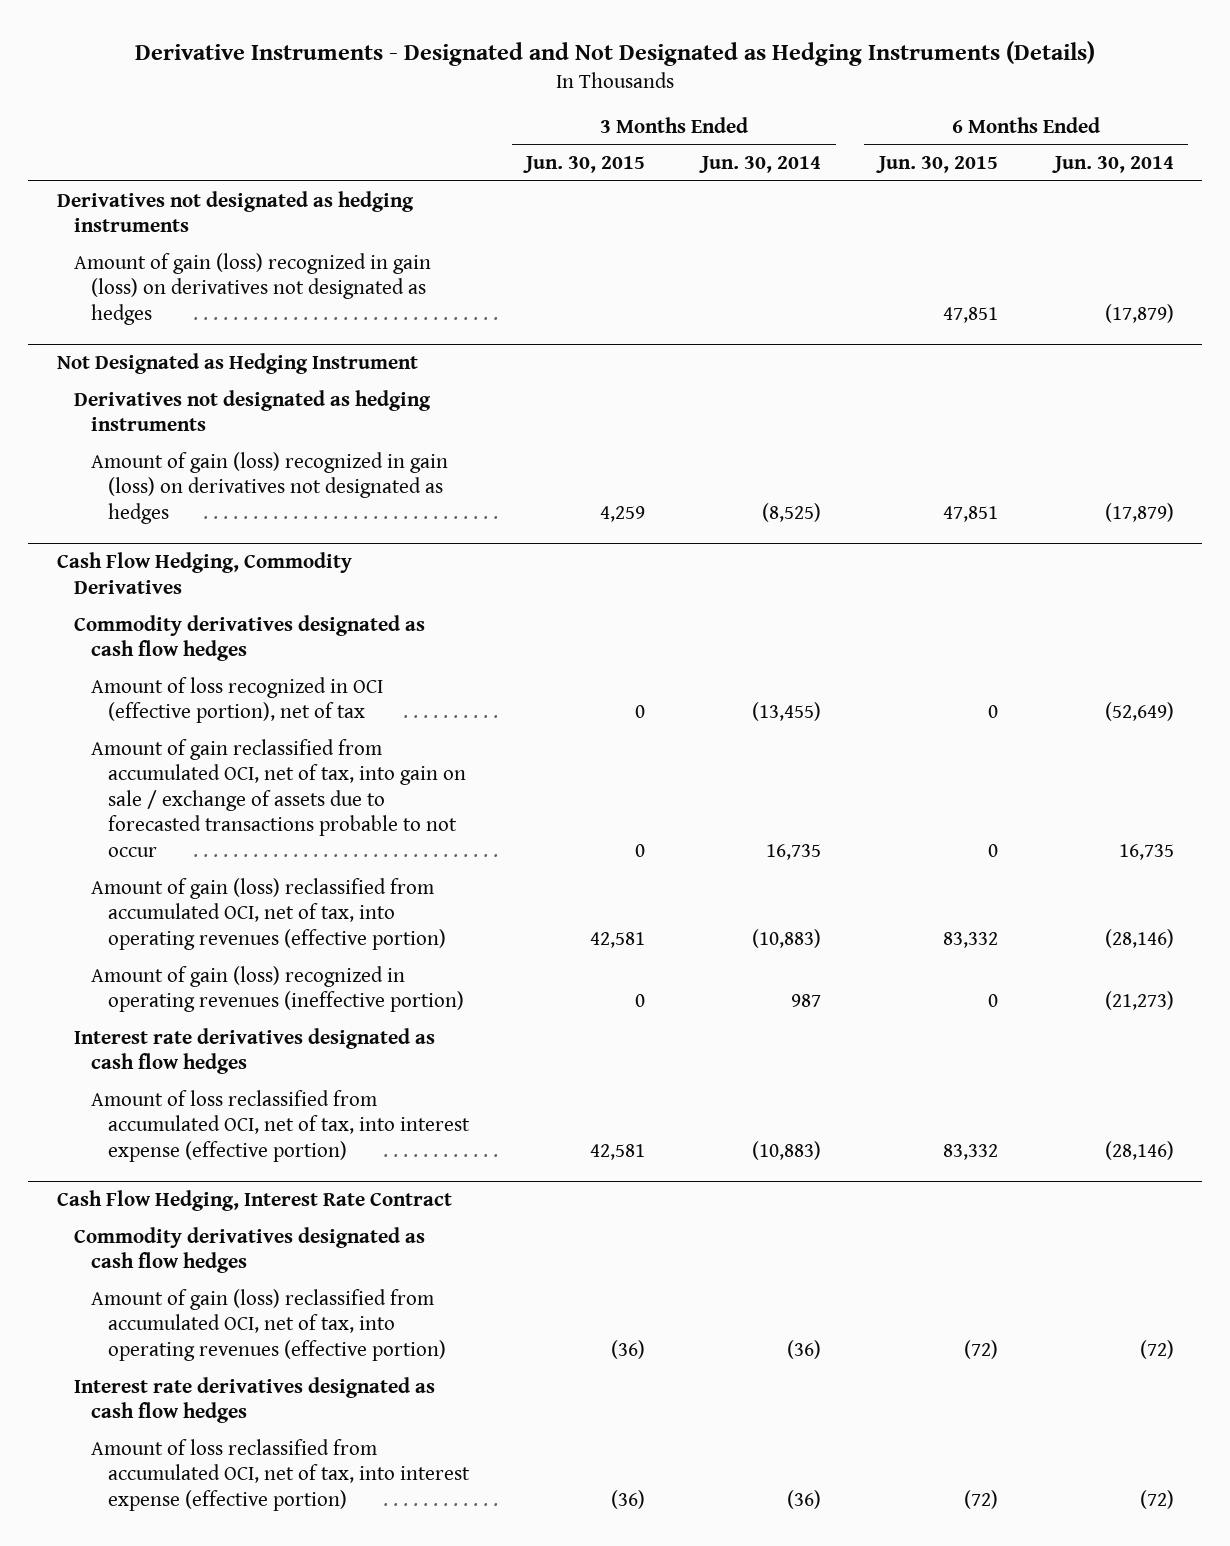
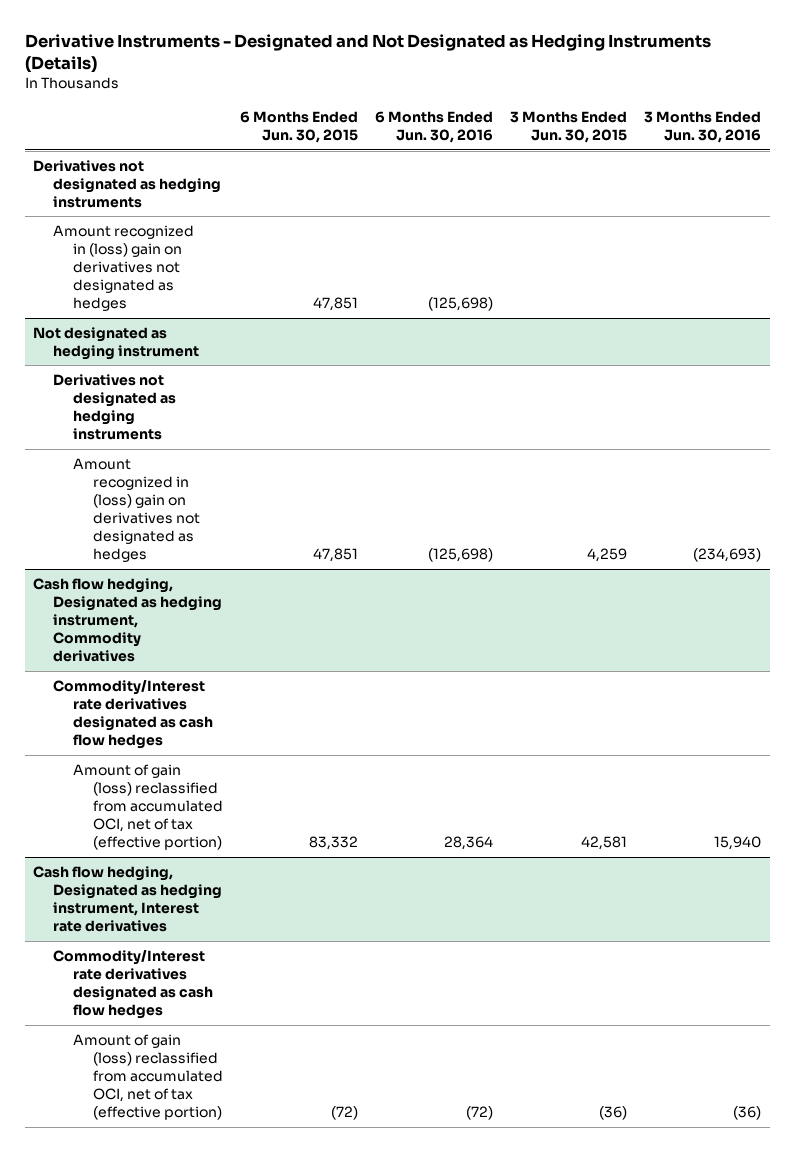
- | 3 Months Ended Jun. 30, 2015 | 3 Months Ended Jun. 30, 2014 | 6 Months Ended Jun. 30, 2015 | 6 Months Ended Jun. 30, 2014
+ | 6 Months Ended Jun. 30, 2015 | 6 Months Ended Jun. 30, 2016 | 3 Months Ended Jun. 30, 2015 | 3 Months Ended Jun. 30, 2016
- Amount of gain (loss) recognized in gain (loss) on derivatives not designated as hedges | | | 47,851 | (17,879)
- Not Designated as Hedging Instrument
+ Amount recognized in (loss) gain on derivatives not designated as hedges | 47,851 | (125,698) | |
+ Not designated as hedging instrument
- Amount of gain (loss) recognized in gain (loss) on derivatives not designated as hedges | 4,259 | (8,525) | 47,851 | (17,879)
- Cash Flow Hedging, Commodity Derivatives
- Commodity derivatives designated as cash flow hedges
- Amount of loss recognized in OCI (effective portion), net of tax | 0 | (13,455) | 0 | (52,649)
- Amount of gain reclassified from accumulated OCI, net of tax, into gain on sale / exchange of assets due to forecasted transactions probable to not occur | 0 | 16,735 | 0 | 16,735
- Amount of gain (loss) reclassified from accumulated OCI, net of tax, into operating revenues (effective portion) | 42,581 | (10,883) | 83,332 | (28,146)
- Amount of gain (loss) recognized in operating revenues (ineffective portion) | 0 | 987 | 0 | (21,273)
- Interest rate derivatives designated as cash flow hedges
- Amount of loss reclassified from accumulated OCI, net of tax, into interest expense (effective portion) | 42,581 | (10,883) | 83,332 | (28,146)
- Cash Flow Hedging, Interest Rate Contract
- Commodity derivatives designated as cash flow hedges
- Amount of gain (loss) reclassified from accumulated OCI, net of tax, into operating revenues (effective portion) | (36) | (36) | (72) | (72)
- Interest rate derivatives designated as cash flow hedges
- Amount of loss reclassified from accumulated OCI, net of tax, into interest expense (effective portion) | (36) | (36) | (72) | (72)
+ Amount recognized in (loss) gain on derivatives not designated as hedges | 47,851 | (125,698) | 4,259 | (234,693)
+ Cash flow hedging, Designated as hedging instrument, Commodity derivatives
+ Commodity/Interest rate derivatives designated as cash flow hedges
+ Amount of gain (loss) reclassified from accumulated OCI, net of tax (effective portion) | 83,332 | 28,364 | 42,581 | 15,940
+ Cash flow hedging, Designated as hedging instrument, Interest rate derivatives
+ Commodity/Interest rate derivatives designated as cash flow hedges
+ Amount of gain (loss) reclassified from accumulated OCI, net of tax (effective portion) | (72) | (72) | (36) | (36)

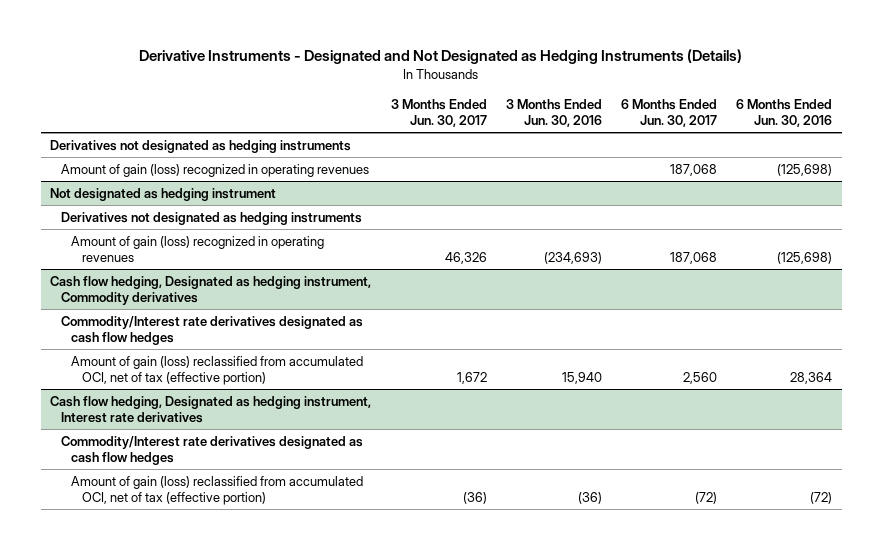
- | 6 Months Ended Jun. 30, 2015 | 6 Months Ended Jun. 30, 2016 | 3 Months Ended Jun. 30, 2015 | 3 Months Ended Jun. 30, 2016
+ | 3 Months Ended Jun. 30, 2017 | 3 Months Ended Jun. 30, 2016 | 6 Months Ended Jun. 30, 2017 | 6 Months Ended Jun. 30, 2016
- Amount recognized in (loss) gain on derivatives not designated as hedges | 47,851 | (125,698) | |
+ Amount of gain (loss) recognized in operating revenues | | | 187,068 | (125,698)
@ Not designated as hedging instrument
- Amount recognized in (loss) gain on derivatives not designated as hedges | 47,851 | (125,698) | 4,259 | (234,693)
+ Amount of gain (loss) recognized in operating revenues | 46,326 | (234,693) | 187,068 | (125,698)

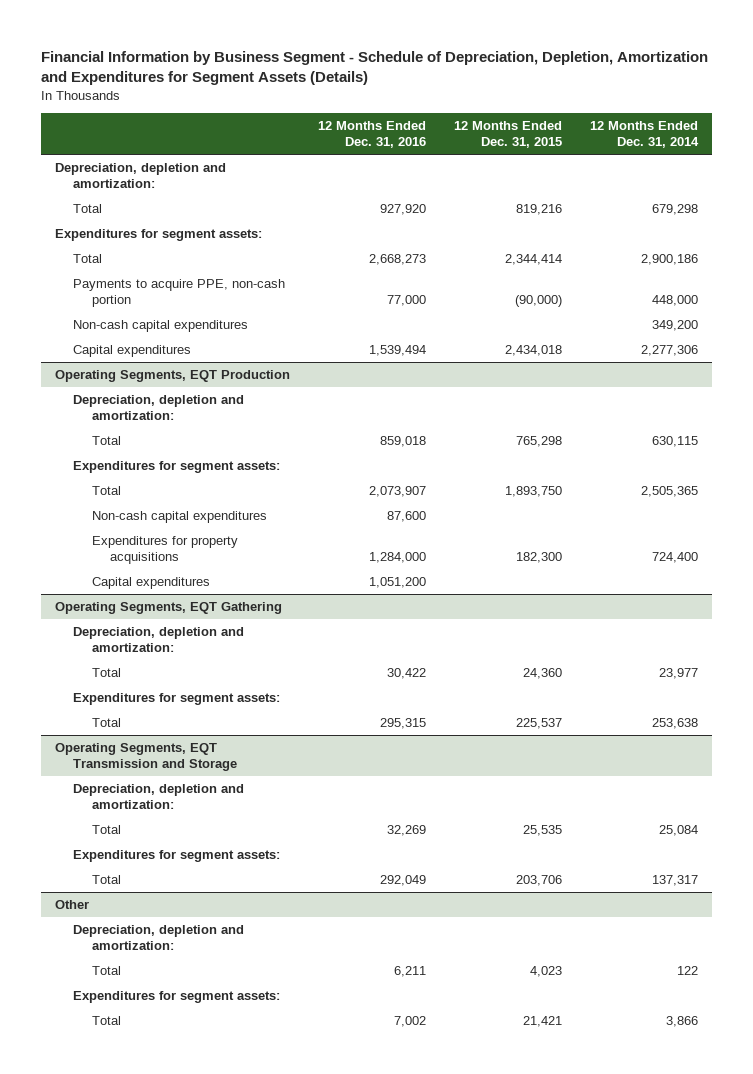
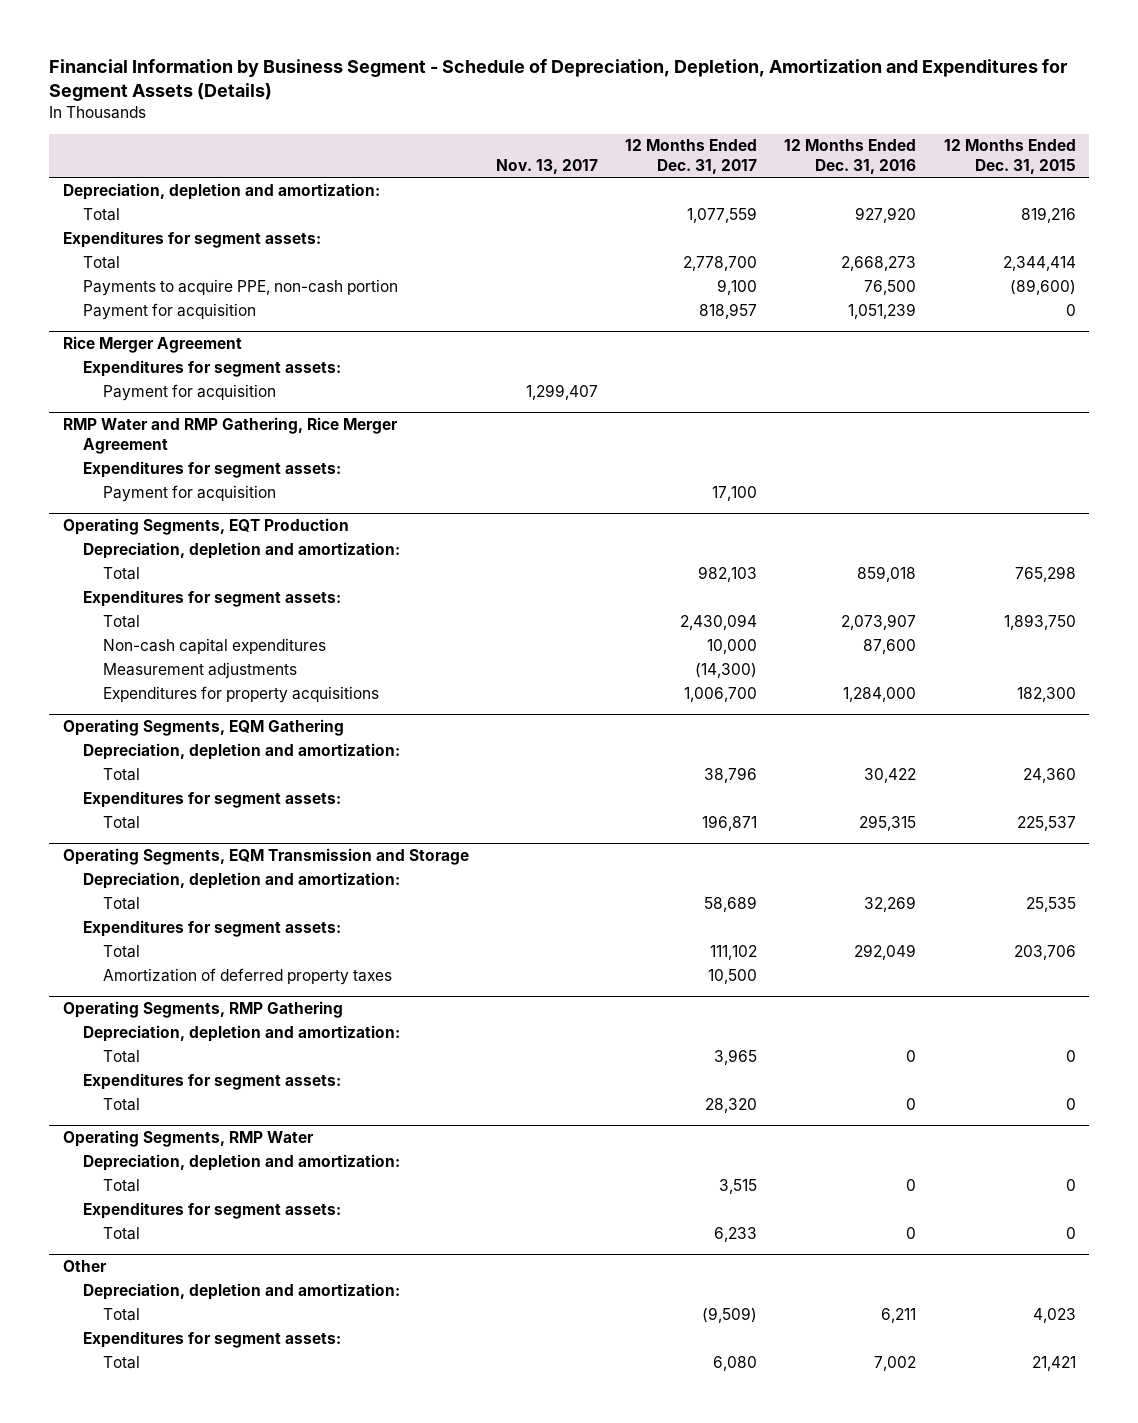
- | 12 Months Ended Dec. 31, 2016 | 12 Months Ended Dec. 31, 2015 | 12 Months Ended Dec. 31, 2014
+ | Nov. 13, 2017 | 12 Months Ended Dec. 31, 2017 | 12 Months Ended Dec. 31, 2016 | 12 Months Ended Dec. 31, 2015
- Payments to acquire PPE, non-cash portion | 77,000 | (90,000) | 448,000
- Non-cash capital expenditures | | | 349,200
- Capital expenditures | 1,539,494 | 2,434,018 | 2,277,306
+ Payments to acquire PPE, non-cash portion | | 9,100 | 76,500 | (89,600)
+ Payment for acquisition | | 818,957 | 1,051,239 | 0
+ Rice Merger Agreement
+ Expenditures for segment assets:
+ Payment for acquisition | 1,299,407 | | |
+ RMP Water and RMP Gathering, Rice Merger Agreement
+ Expenditures for segment assets:
+ Payment for acquisition | | 17,100 | |
@ Operating Segments, EQT Production
+ Measurement adjustments | | (14,300) | |
- Capital expenditures | 1,051,200 | |
- Operating Segments, EQT Gathering
+ Operating Segments, EQM Gathering
- Operating Segments, EQT Transmission and Storage
+ Operating Segments, EQM Transmission and Storage
+ Amortization of deferred property taxes | | 10,500 | |
+ Operating Segments, RMP Gathering
+ Depreciation, depletion and amortization:
+ Total | | 3,965 | 0 | 0
+ Expenditures for segment assets:
+ Total | | 28,320 | 0 | 0
+ Operating Segments, RMP Water
+ Depreciation, depletion and amortization:
+ Total | | 3,515 | 0 | 0
+ Expenditures for segment assets:
+ Total | | 6,233 | 0 | 0

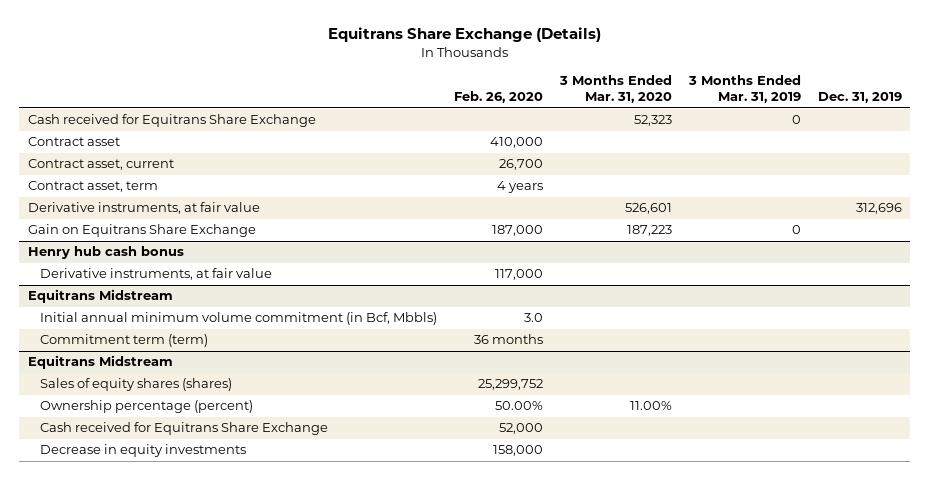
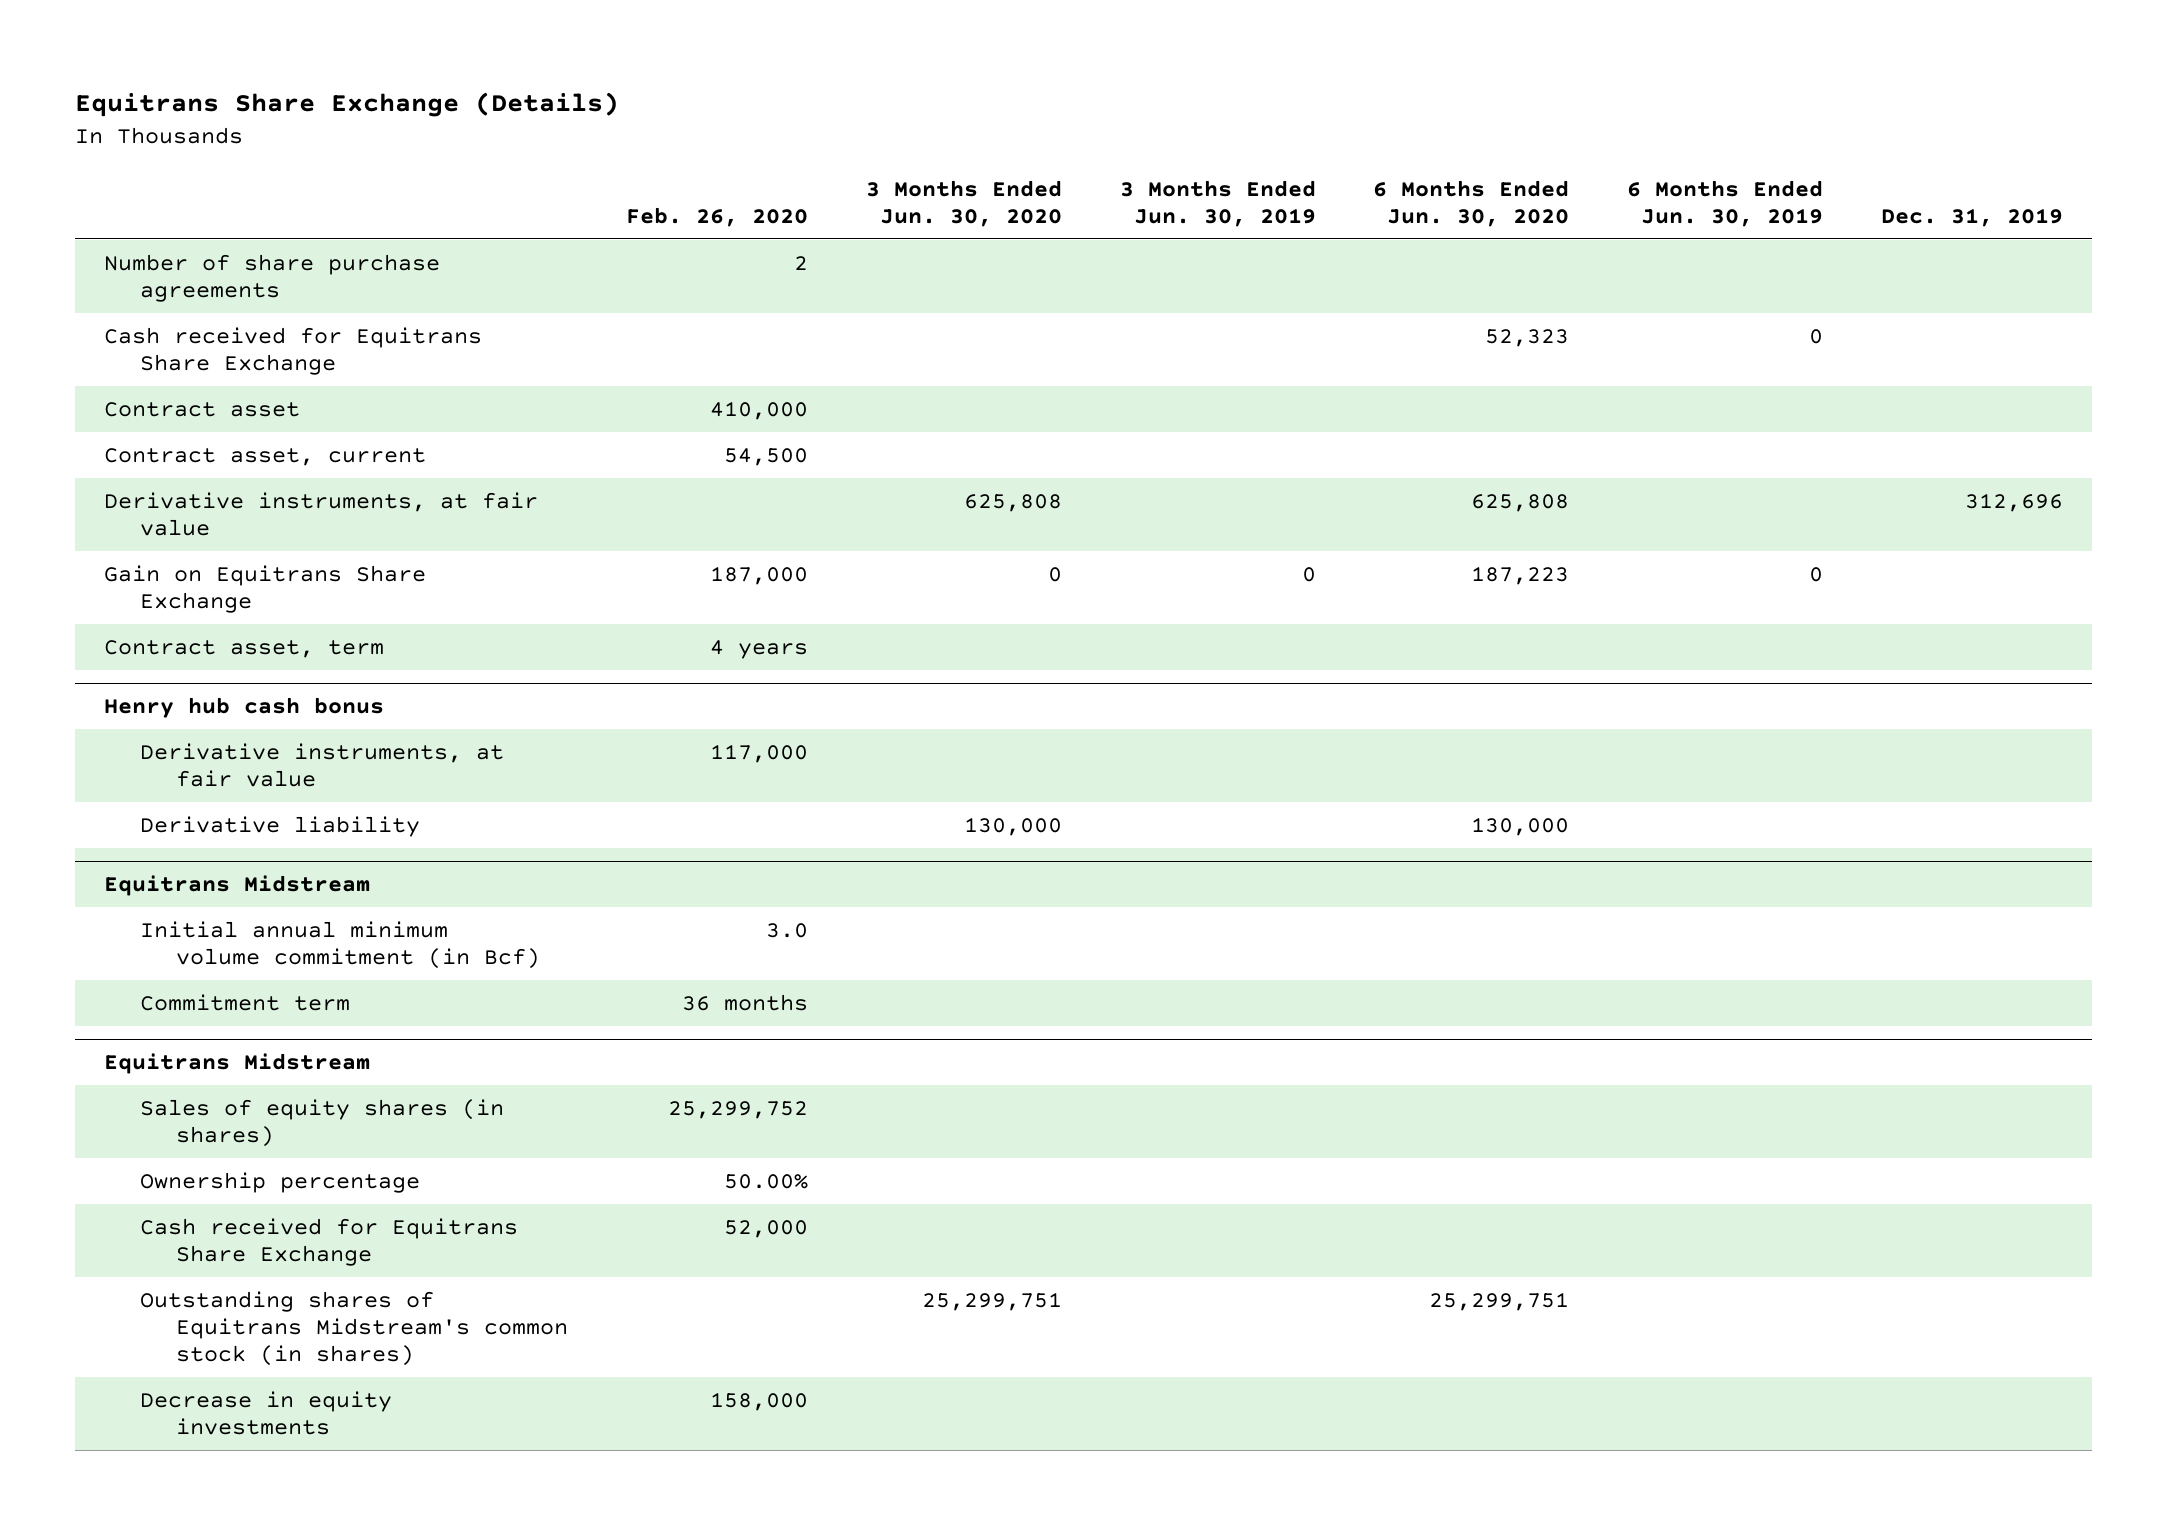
- | Feb. 26, 2020 | 3 Months Ended Mar. 31, 2020 | 3 Months Ended Mar. 31, 2019 | Dec. 31, 2019
+ | Feb. 26, 2020 | 3 Months Ended Jun. 30, 2020 | 3 Months Ended Jun. 30, 2019 | 6 Months Ended Jun. 30, 2020 | 6 Months Ended Jun. 30, 2019 | Dec. 31, 2019
+ Number of share purchase agreements | 2 | | | | |
- Contract asset, current | 26,700 | | |
+ Contract asset, current | 54,500 | | | | |
moved down: Contract asset, term | 4 years | | | | |
@ Henry hub cash bonus
+ Derivative liability | | 130,000 | | 130,000 | |
@ Equitrans Midstream
- Initial annual minimum volume commitment (in Bcf, Mbbls) | 3.0 | | |
- Commitment term (term) | 36 months | | |
+ Initial annual minimum volume commitment (in Bcf) | 3.0 | | | | |
+ Commitment term | 36 months | | | | |
- Sales of equity shares (shares) | 25,299,752 | | |
- Ownership percentage (percent) | 50.00% | 11.00% | |
+ Sales of equity shares (in shares) | 25,299,752 | | | | |
+ Ownership percentage | 50.00% | | | | |
+ Outstanding shares of Equitrans Midstream's common stock (in shares) | | 25,299,751 | | 25,299,751 | |

